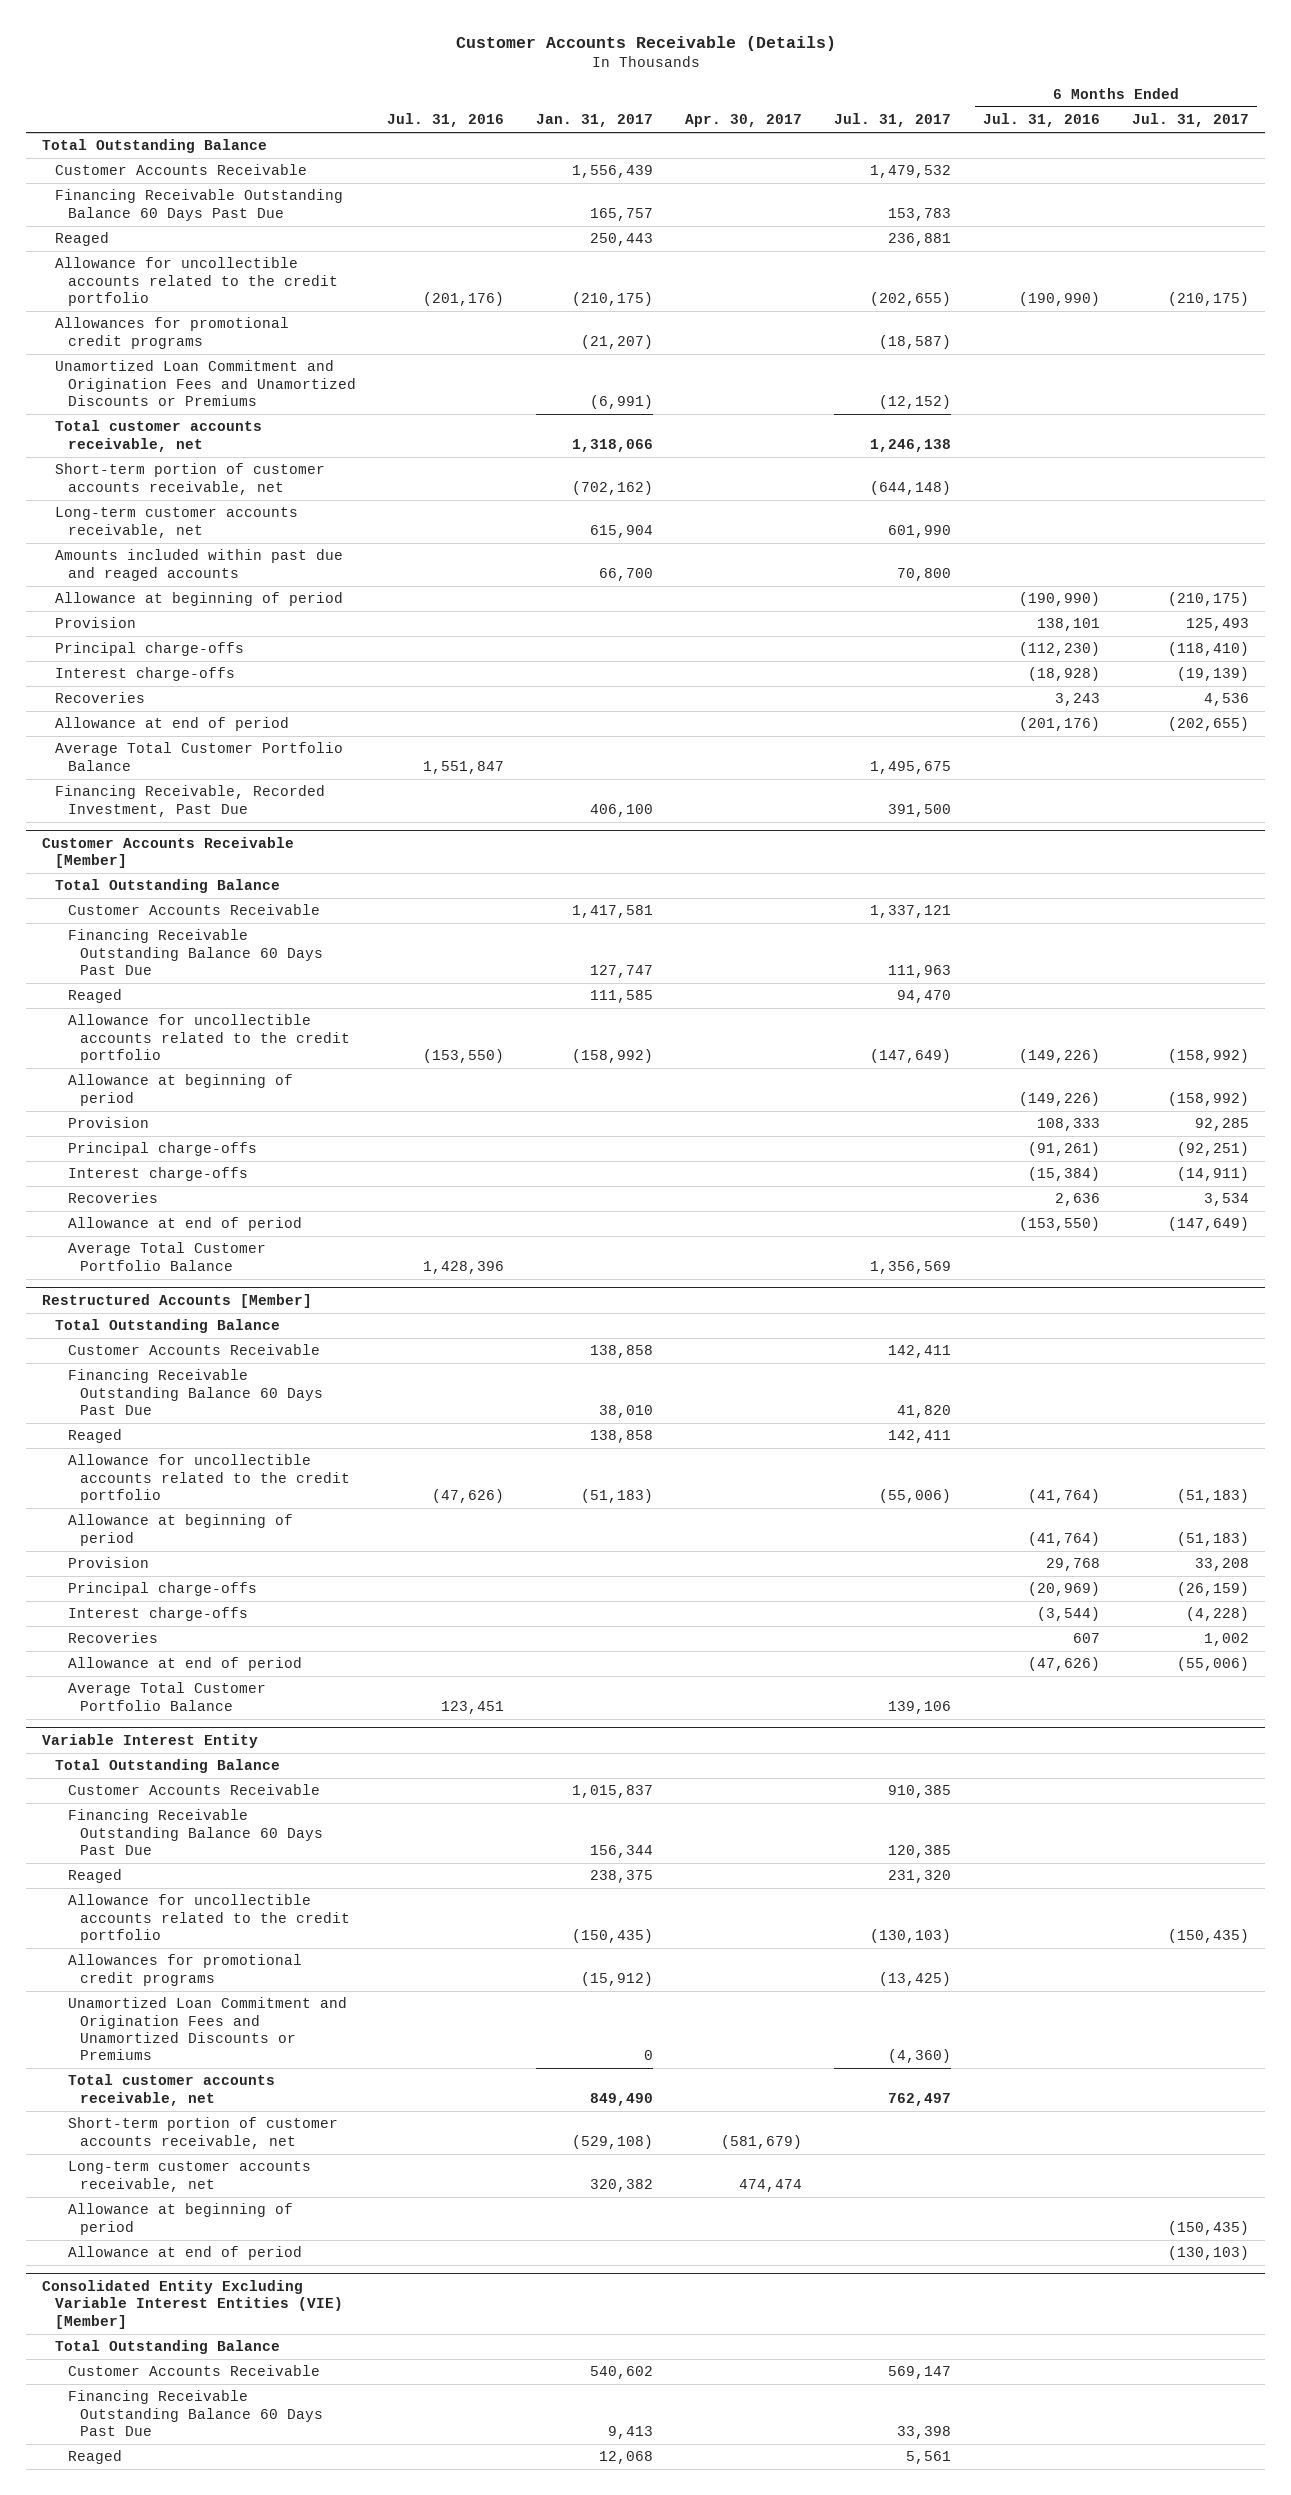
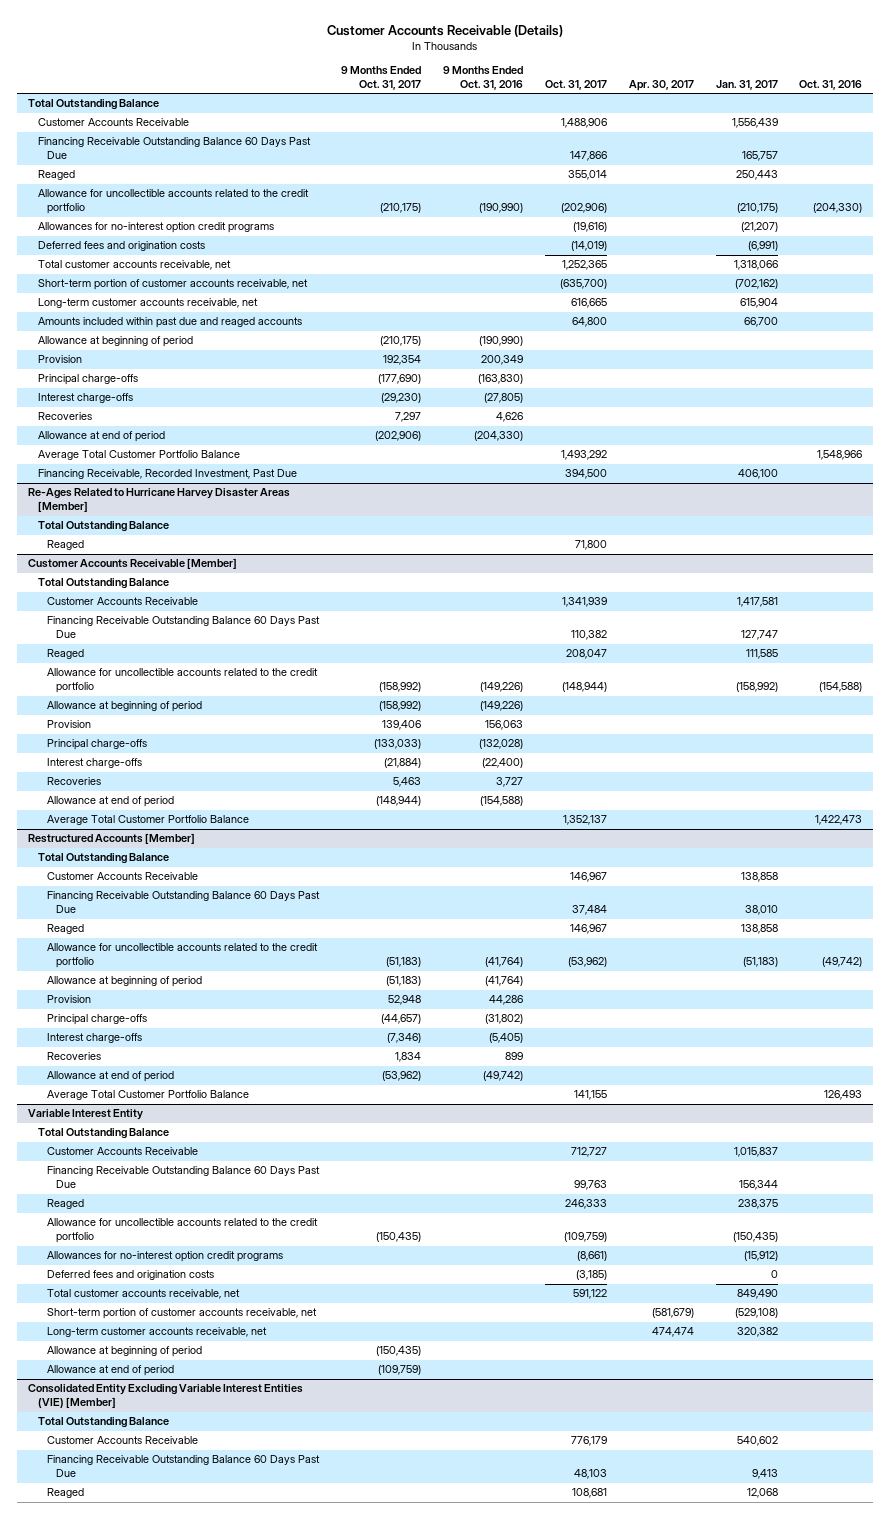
- | Jul. 31, 2016 | Jan. 31, 2017 | Apr. 30, 2017 | Jul. 31, 2017 | 6 Months Ended Jul. 31, 2016 | 6 Months Ended Jul. 31, 2017
+ | 9 Months Ended Oct. 31, 2017 | 9 Months Ended Oct. 31, 2016 | Oct. 31, 2017 | Apr. 30, 2017 | Jan. 31, 2017 | Oct. 31, 2016
- Allowances for promotional credit programs | | (21,207) | | (18,587) | |
- Unamortized Loan Commitment and Origination Fees and Unamortized Discounts or Premiums | | (6,991) | | (12,152) | |
+ Allowances for no-interest option credit programs | | | (19,616) | | (21,207) |
+ Deferred fees and origination costs | | | (14,019) | | (6,991) |
+ Re-Ages Related to Hurricane Harvey Disaster Areas [Member]
+ Total Outstanding Balance
+ Reaged | | | 71,800 | | |
@ Variable Interest Entity
- Allowances for promotional credit programs | | (15,912) | | (13,425) | |
- Unamortized Loan Commitment and Origination Fees and Unamortized Discounts or Premiums | | 0 | | (4,360) | |
+ Allowances for no-interest option credit programs | | | (8,661) | | (15,912) |
+ Deferred fees and origination costs | | | (3,185) | | 0 |

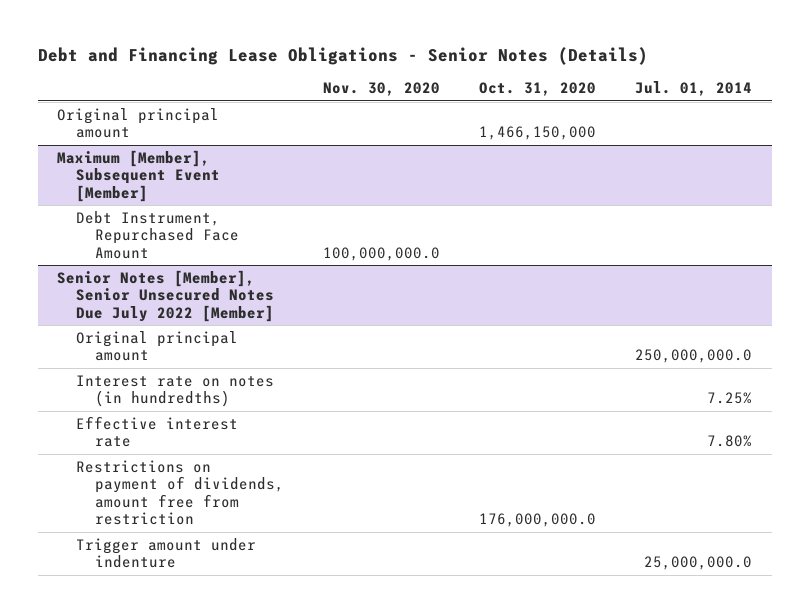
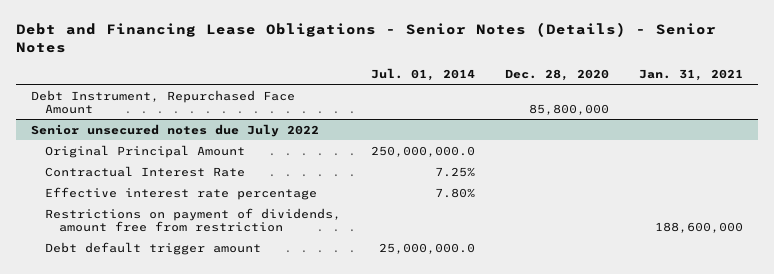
- Debt and Financing Lease Obligations - Senior Notes (Details)
+ Debt and Financing Lease Obligations - Senior Notes (Details) - Senior Notes
- | Nov. 30, 2020 | Oct. 31, 2020 | Jul. 01, 2014
+ | Jul. 01, 2014 | Dec. 28, 2020 | Jan. 31, 2021
- Original principal amount | | 1,466,150,000 |
- Maximum [Member], Subsequent Event [Member]
- Debt Instrument, Repurchased Face Amount | 100,000,000.0 | |
- Senior Notes [Member], Senior Unsecured Notes Due July 2022 [Member]
- Original principal amount | | | 250,000,000.0
- Interest rate on notes (in hundredths) | | | 7.25%
- Effective interest rate | | | 7.80%
+ Debt Instrument, Repurchased Face Amount | | 85,800,000 |
+ Senior unsecured notes due July 2022
+ Original Principal Amount | 250,000,000.0 | |
+ Contractual Interest Rate | 7.25% | |
+ Effective interest rate percentage | 7.80% | |
- Trigger amount under indenture | | | 25,000,000.0
+ Debt default trigger amount | 25,000,000.0 | |

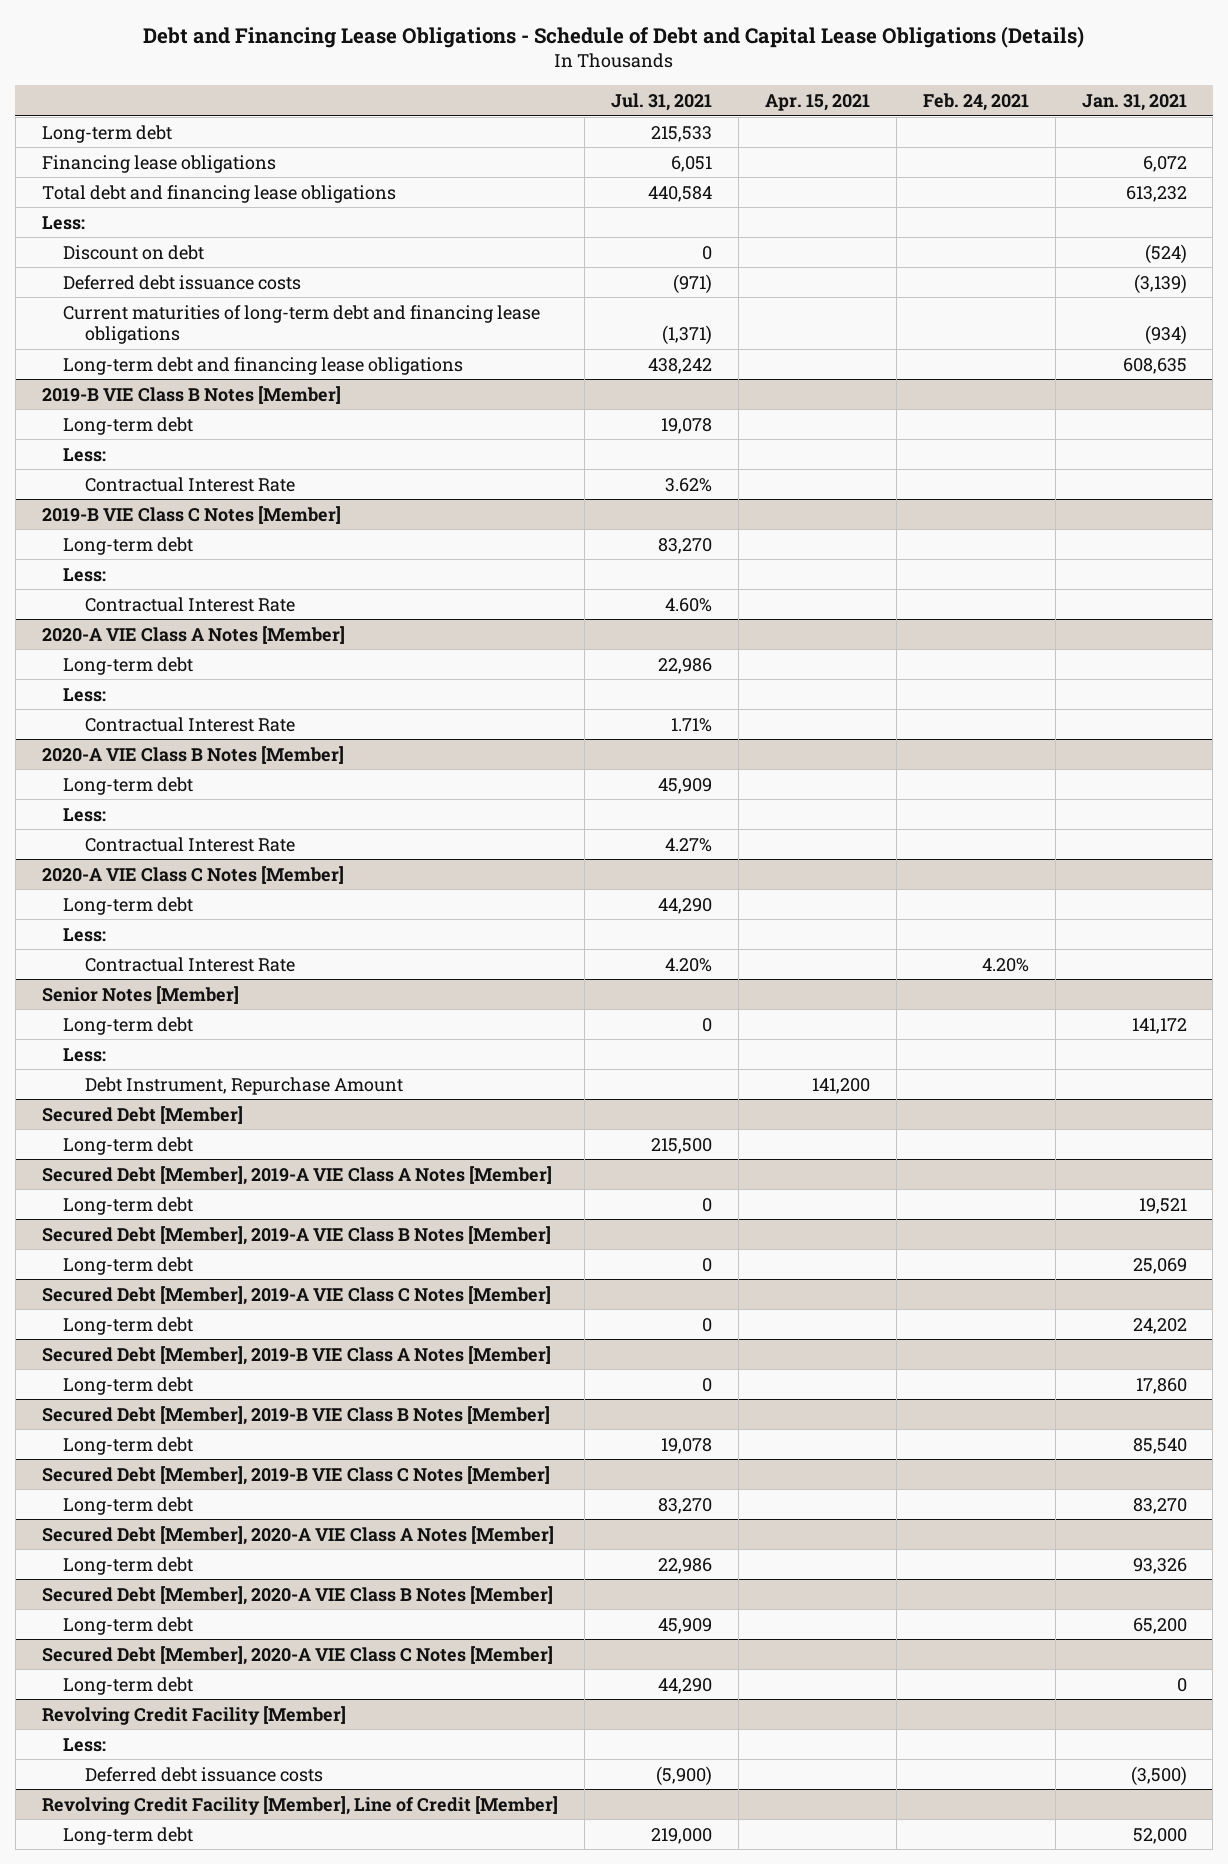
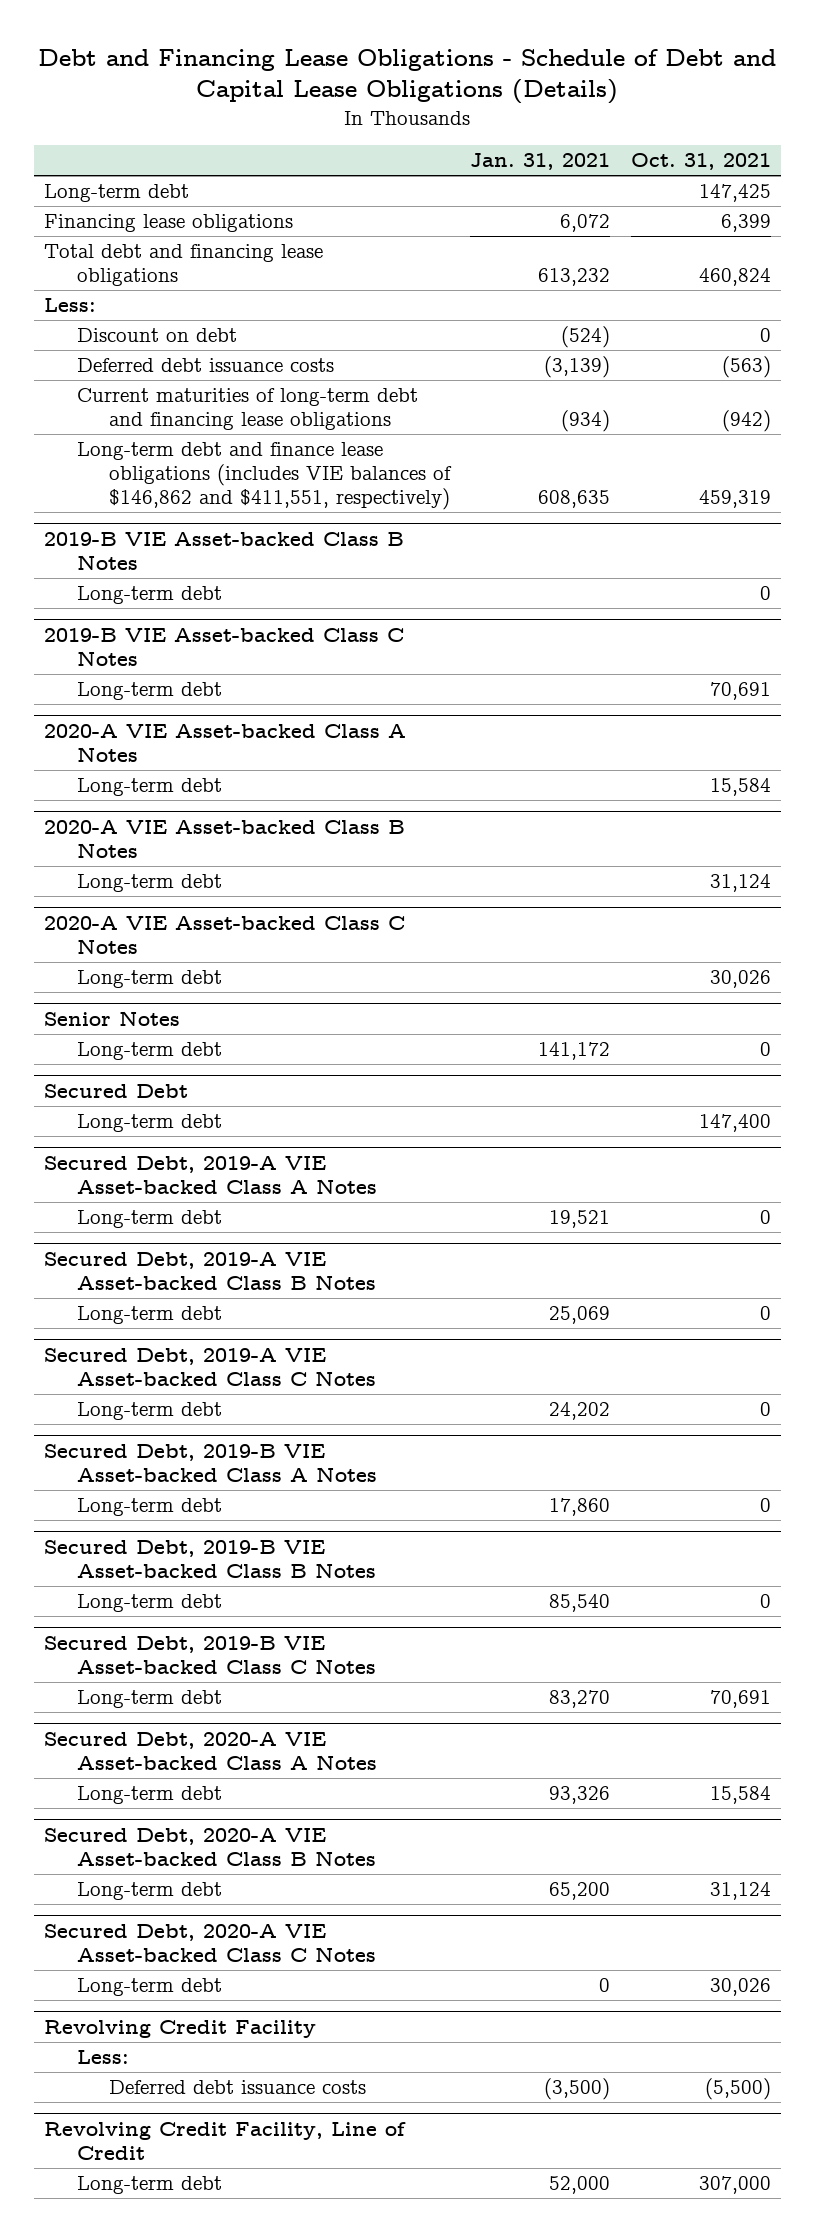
- | Jul. 31, 2021 | Apr. 15, 2021 | Feb. 24, 2021 | Jan. 31, 2021
+ | Jan. 31, 2021 | Oct. 31, 2021
- Long-term debt and financing lease obligations | 438,242 | | | 608,635
- 2019-B VIE Class B Notes [Member]
+ Long-term debt and finance lease obligations (includes VIE balances of $146,862 and $411,551, respectively) | 608,635 | 459,319
+ 2019-B VIE Asset-backed Class B Notes
- Less:
- Contractual Interest Rate | 3.62% | | |
- 2019-B VIE Class C Notes [Member]
+ 2019-B VIE Asset-backed Class C Notes
- Less:
- Contractual Interest Rate | 4.60% | | |
- 2020-A VIE Class A Notes [Member]
+ 2020-A VIE Asset-backed Class A Notes
- Less:
- Contractual Interest Rate | 1.71% | | |
- 2020-A VIE Class B Notes [Member]
+ 2020-A VIE Asset-backed Class B Notes
- Less:
- Contractual Interest Rate | 4.27% | | |
- 2020-A VIE Class C Notes [Member]
+ 2020-A VIE Asset-backed Class C Notes
- Less:
- Contractual Interest Rate | 4.20% | | 4.20% |
- Senior Notes [Member]
+ Senior Notes
- Less:
- Debt Instrument, Repurchase Amount | | 141,200 | |
- Secured Debt [Member]
+ Secured Debt
- Secured Debt [Member], 2019-A VIE Class A Notes [Member]
+ Secured Debt, 2019-A VIE Asset-backed Class A Notes
- Secured Debt [Member], 2019-A VIE Class B Notes [Member]
+ Secured Debt, 2019-A VIE Asset-backed Class B Notes
- Secured Debt [Member], 2019-A VIE Class C Notes [Member]
+ Secured Debt, 2019-A VIE Asset-backed Class C Notes
- Secured Debt [Member], 2019-B VIE Class A Notes [Member]
+ Secured Debt, 2019-B VIE Asset-backed Class A Notes
- Secured Debt [Member], 2019-B VIE Class B Notes [Member]
+ Secured Debt, 2019-B VIE Asset-backed Class B Notes
- Secured Debt [Member], 2019-B VIE Class C Notes [Member]
+ Secured Debt, 2019-B VIE Asset-backed Class C Notes
- Secured Debt [Member], 2020-A VIE Class A Notes [Member]
+ Secured Debt, 2020-A VIE Asset-backed Class A Notes
- Secured Debt [Member], 2020-A VIE Class B Notes [Member]
+ Secured Debt, 2020-A VIE Asset-backed Class B Notes
- Secured Debt [Member], 2020-A VIE Class C Notes [Member]
+ Secured Debt, 2020-A VIE Asset-backed Class C Notes
- Revolving Credit Facility [Member]
+ Revolving Credit Facility
- Revolving Credit Facility [Member], Line of Credit [Member]
+ Revolving Credit Facility, Line of Credit

